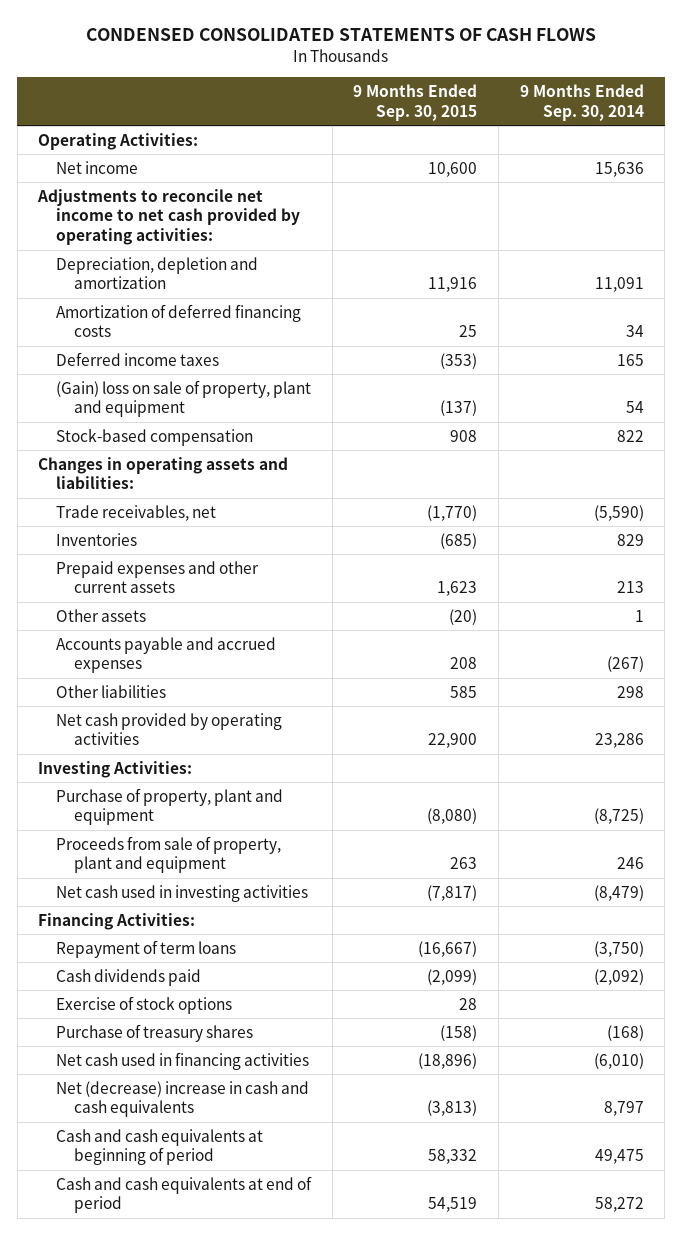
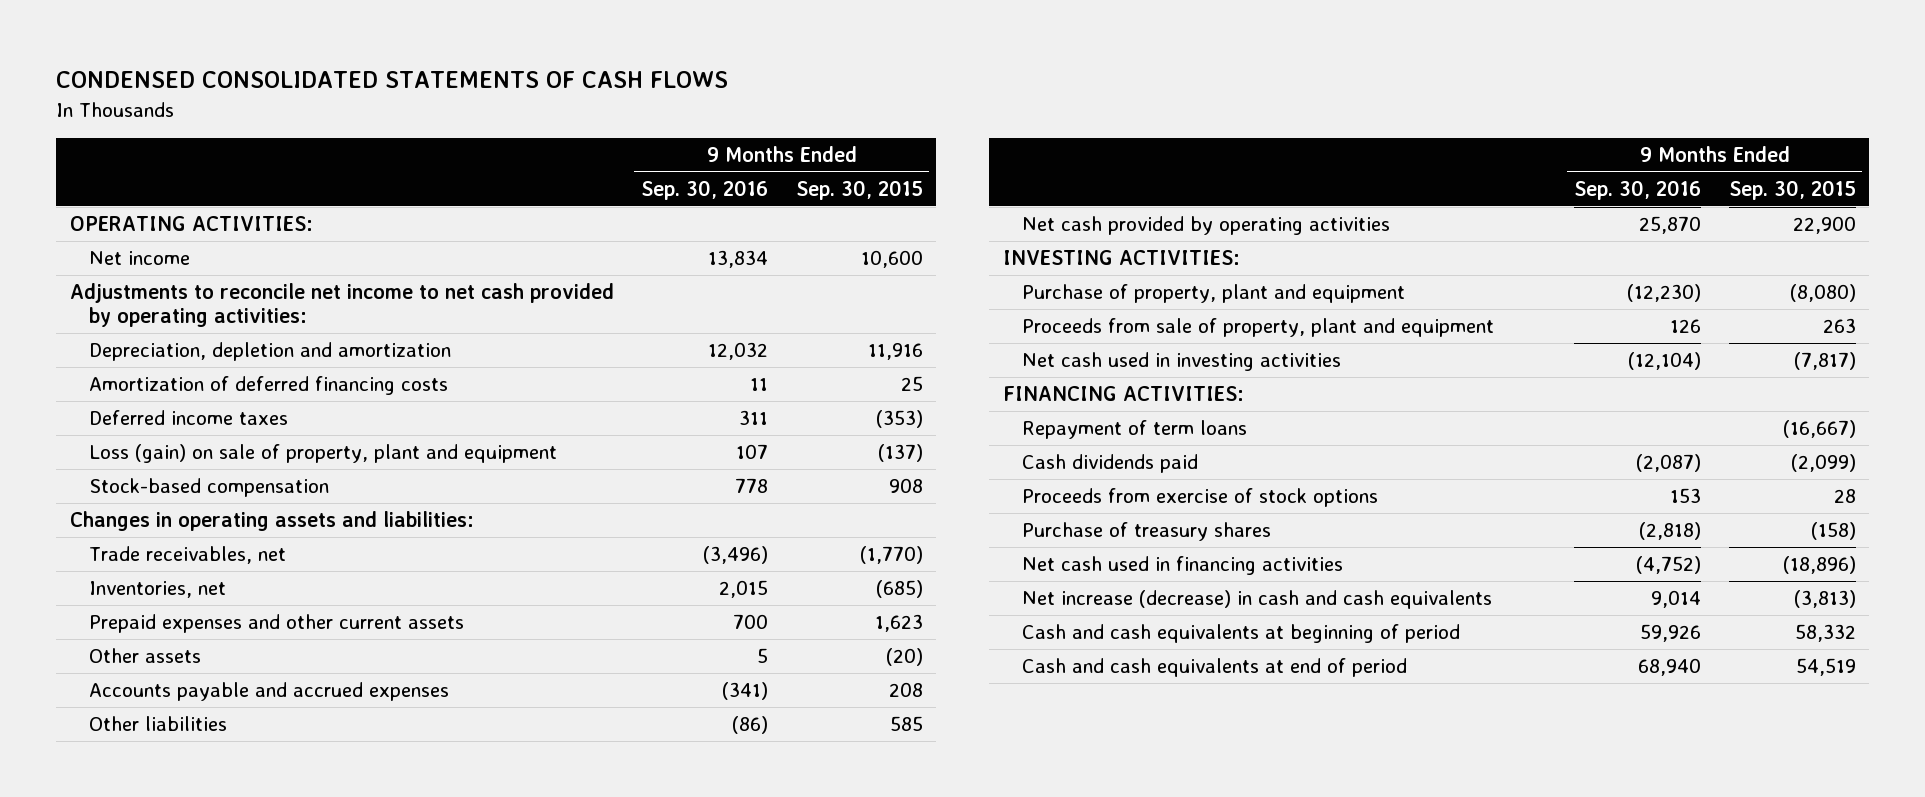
- | 9 Months Ended Sep. 30, 2015 | 9 Months Ended Sep. 30, 2014
+ | 9 Months Ended Sep. 30, 2016 | 9 Months Ended Sep. 30, 2015
- Operating Activities:
+ OPERATING ACTIVITIES:
- (Gain) loss on sale of property, plant and equipment | (137) | 54
+ Loss (gain) on sale of property, plant and equipment | 107 | (137)
- Inventories | (685) | 829
+ Inventories, net | 2,015 | (685)
- Investing Activities:
+ INVESTING ACTIVITIES:
- Financing Activities:
+ FINANCING ACTIVITIES:
- Exercise of stock options | 28 |
+ Proceeds from exercise of stock options | 153 | 28
- Net (decrease) increase in cash and cash equivalents | (3,813) | 8,797
+ Net increase (decrease) in cash and cash equivalents | 9,014 | (3,813)

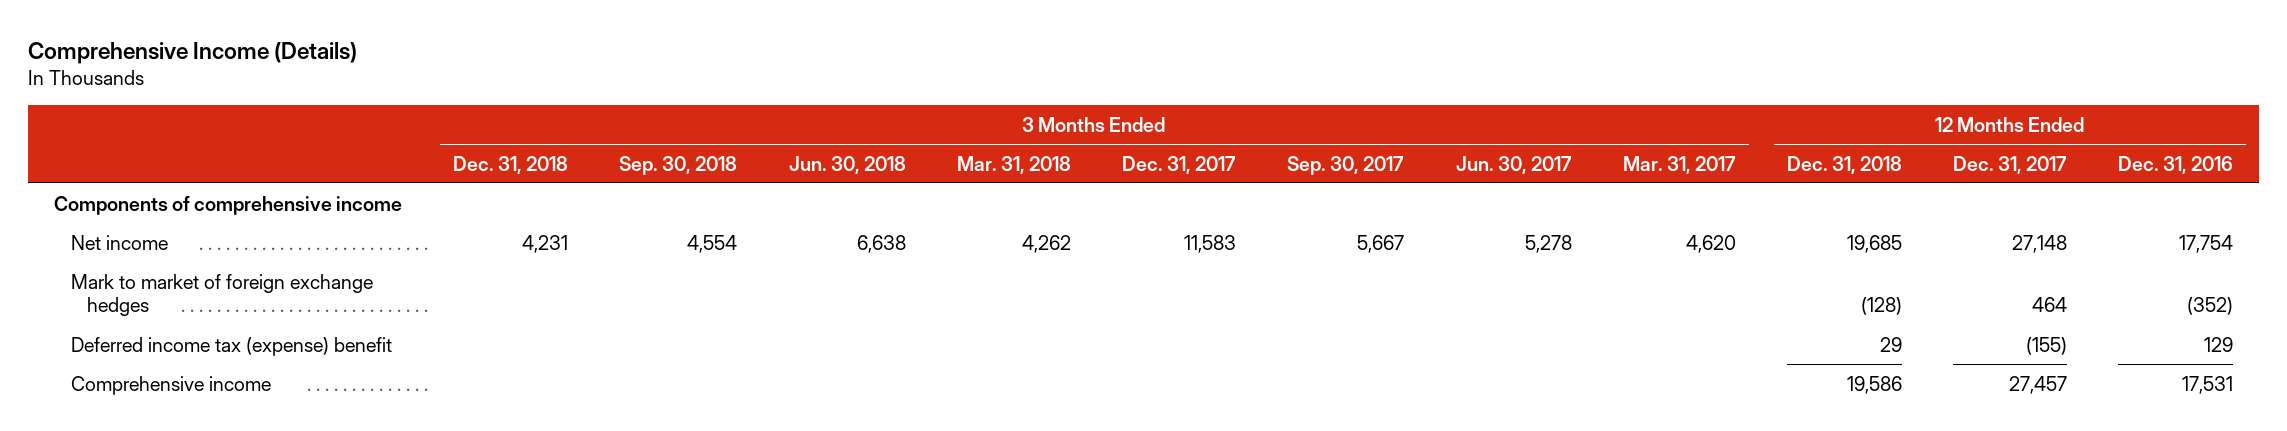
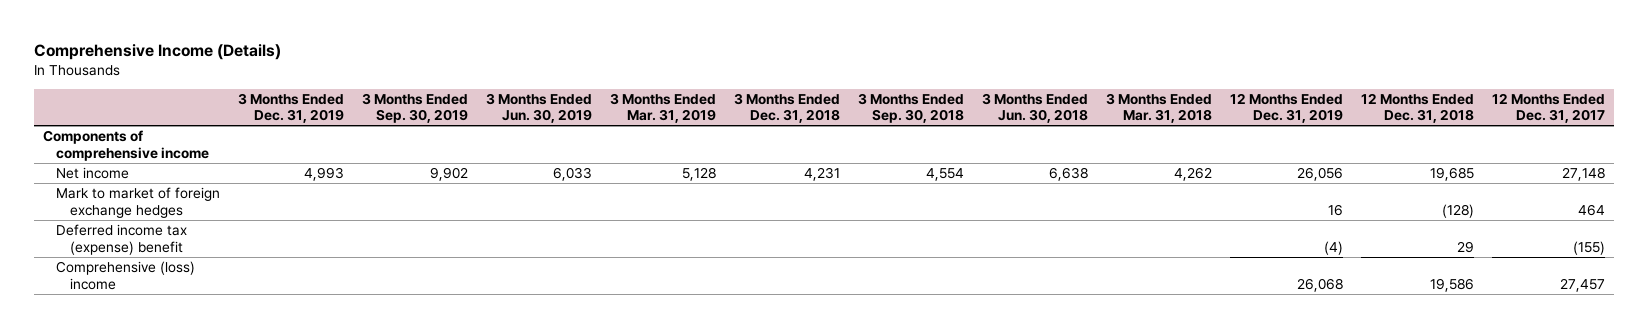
- | 3 Months Ended Dec. 31, 2018 | 3 Months Ended Sep. 30, 2018 | 3 Months Ended Jun. 30, 2018 | 3 Months Ended Mar. 31, 2018 | 3 Months Ended Dec. 31, 2017 | 3 Months Ended Sep. 30, 2017 | 3 Months Ended Jun. 30, 2017 | 3 Months Ended Mar. 31, 2017 | 12 Months Ended Dec. 31, 2018 | 12 Months Ended Dec. 31, 2017 | 12 Months Ended Dec. 31, 2016
+ | 3 Months Ended Dec. 31, 2019 | 3 Months Ended Sep. 30, 2019 | 3 Months Ended Jun. 30, 2019 | 3 Months Ended Mar. 31, 2019 | 3 Months Ended Dec. 31, 2018 | 3 Months Ended Sep. 30, 2018 | 3 Months Ended Jun. 30, 2018 | 3 Months Ended Mar. 31, 2018 | 12 Months Ended Dec. 31, 2019 | 12 Months Ended Dec. 31, 2018 | 12 Months Ended Dec. 31, 2017
- Comprehensive income | | | | | | | | | 19,586 | 27,457 | 17,531
+ Comprehensive (loss) income | | | | | | | | | 26,068 | 19,586 | 27,457

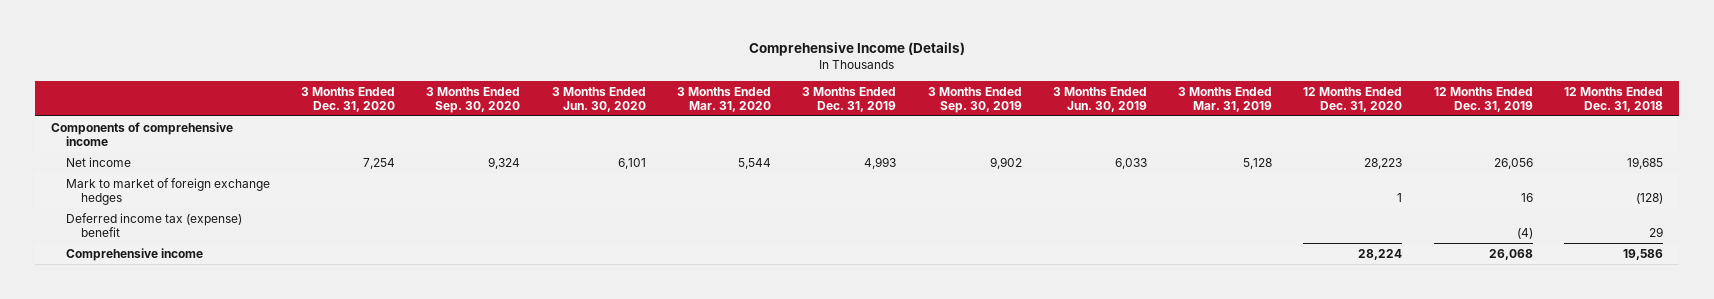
- | 3 Months Ended Dec. 31, 2019 | 3 Months Ended Sep. 30, 2019 | 3 Months Ended Jun. 30, 2019 | 3 Months Ended Mar. 31, 2019 | 3 Months Ended Dec. 31, 2018 | 3 Months Ended Sep. 30, 2018 | 3 Months Ended Jun. 30, 2018 | 3 Months Ended Mar. 31, 2018 | 12 Months Ended Dec. 31, 2019 | 12 Months Ended Dec. 31, 2018 | 12 Months Ended Dec. 31, 2017
+ | 3 Months Ended Dec. 31, 2020 | 3 Months Ended Sep. 30, 2020 | 3 Months Ended Jun. 30, 2020 | 3 Months Ended Mar. 31, 2020 | 3 Months Ended Dec. 31, 2019 | 3 Months Ended Sep. 30, 2019 | 3 Months Ended Jun. 30, 2019 | 3 Months Ended Mar. 31, 2019 | 12 Months Ended Dec. 31, 2020 | 12 Months Ended Dec. 31, 2019 | 12 Months Ended Dec. 31, 2018
- Comprehensive (loss) income | | | | | | | | | 26,068 | 19,586 | 27,457
+ Comprehensive income | | | | | | | | | 28,224 | 26,068 | 19,586

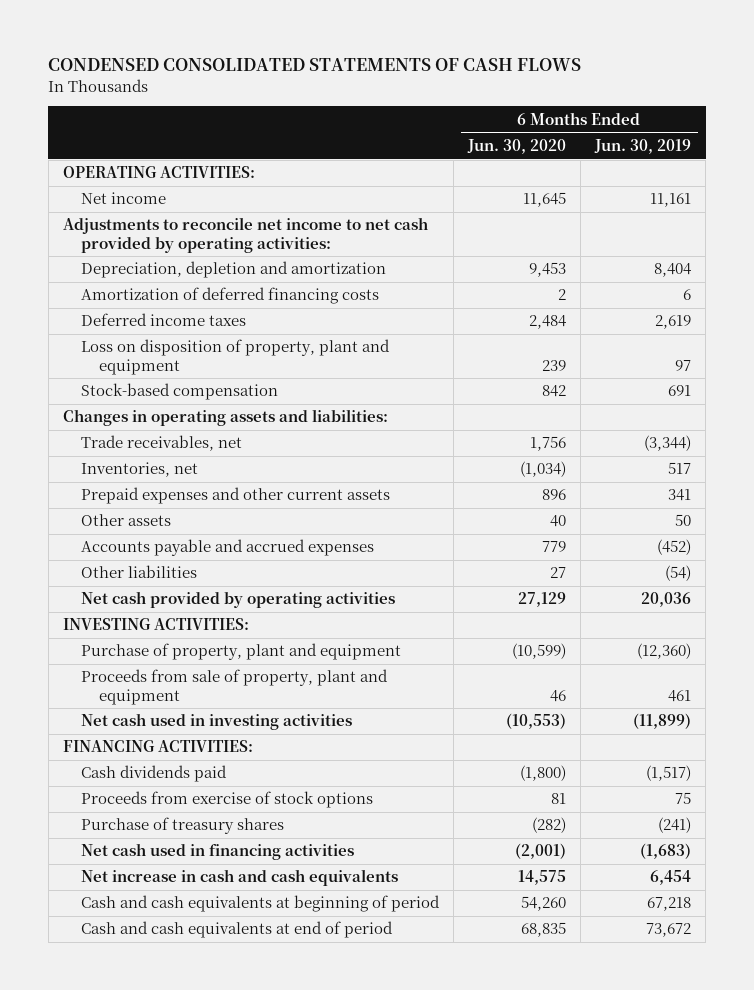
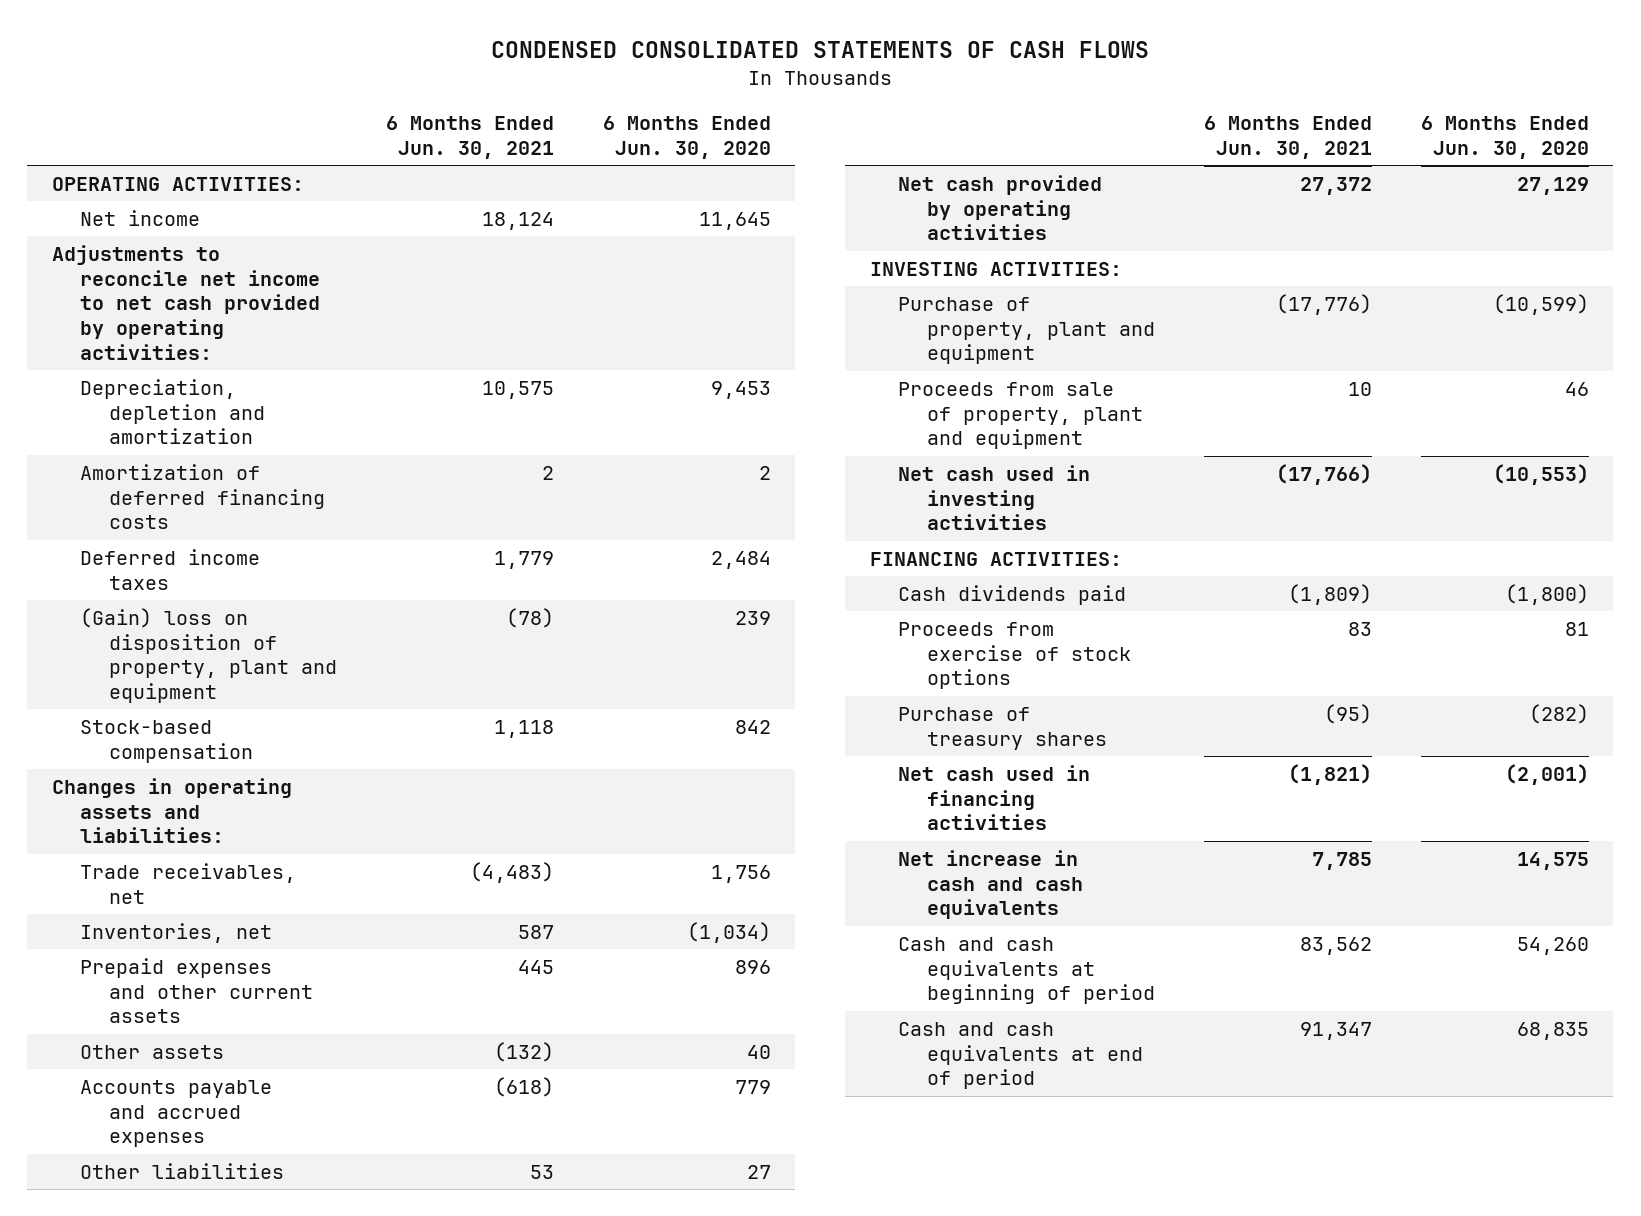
- | 6 Months Ended Jun. 30, 2020 | 6 Months Ended Jun. 30, 2019
+ | 6 Months Ended Jun. 30, 2021 | 6 Months Ended Jun. 30, 2020
- Loss on disposition of property, plant and equipment | 239 | 97
+ (Gain) loss on disposition of property, plant and equipment | (78) | 239

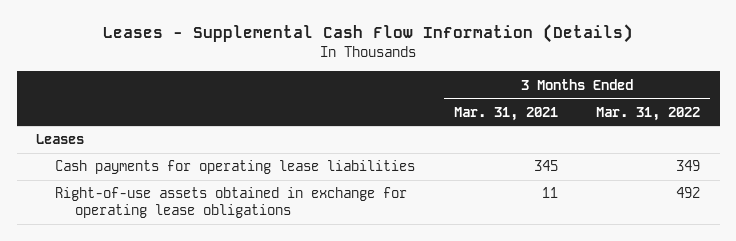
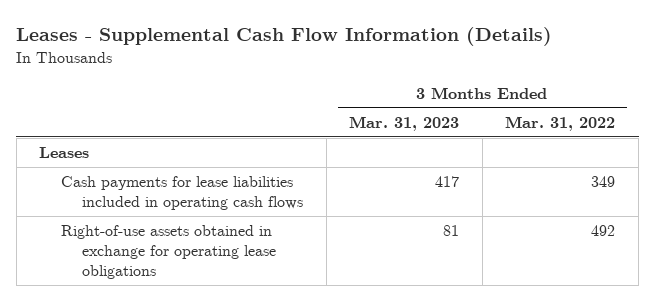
- | 3 Months Ended Mar. 31, 2021 | 3 Months Ended Mar. 31, 2022
+ | 3 Months Ended Mar. 31, 2023 | 3 Months Ended Mar. 31, 2022
- Cash payments for operating lease liabilities | 345 | 349
+ Cash payments for lease liabilities included in operating cash flows | 417 | 349

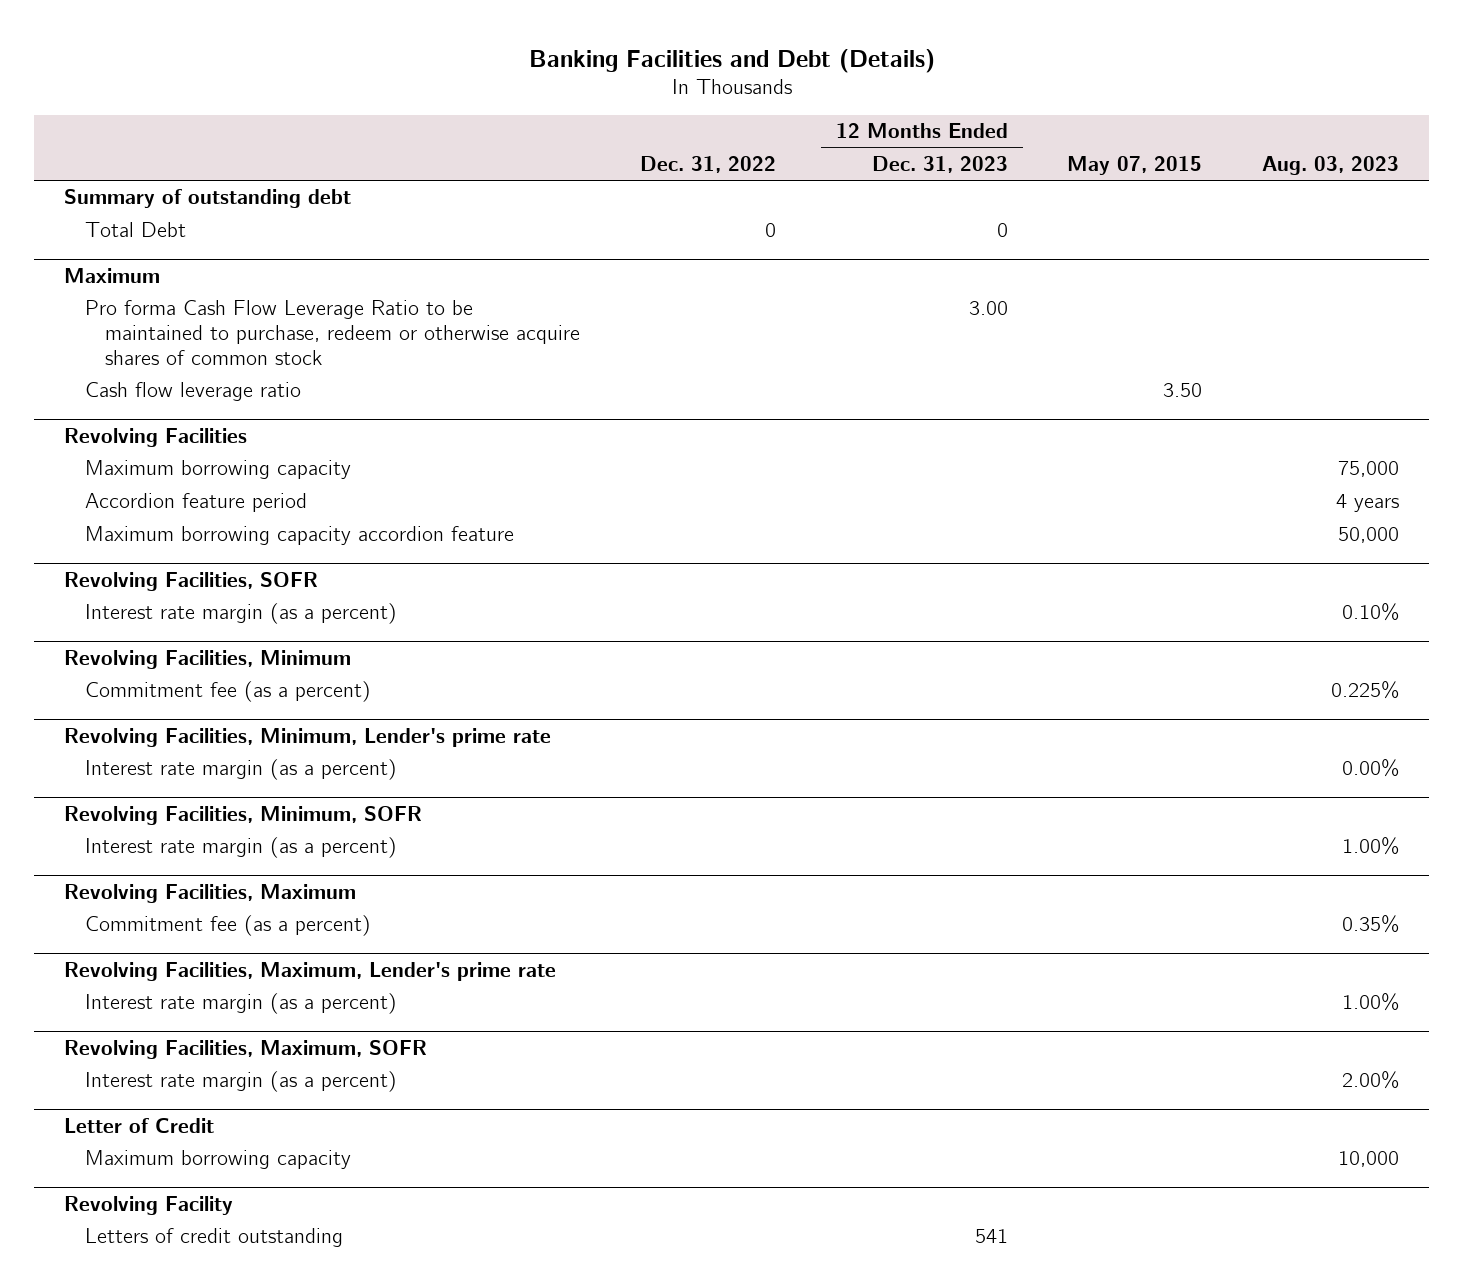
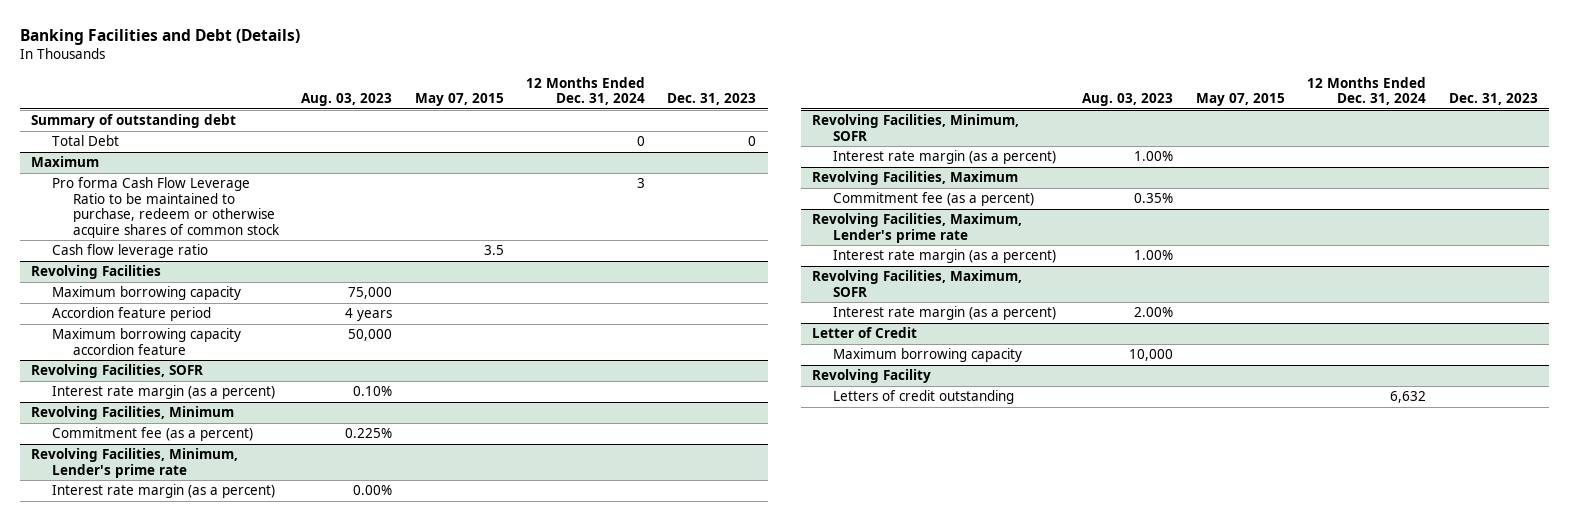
- | Dec. 31, 2022 | 12 Months Ended Dec. 31, 2023 | May 07, 2015 | Aug. 03, 2023
+ | Aug. 03, 2023 | May 07, 2015 | 12 Months Ended Dec. 31, 2024 | Dec. 31, 2023
@ Maximum
- Cash flow leverage ratio | | | 3.50 |
+ Cash flow leverage ratio | | 3.5 | |

